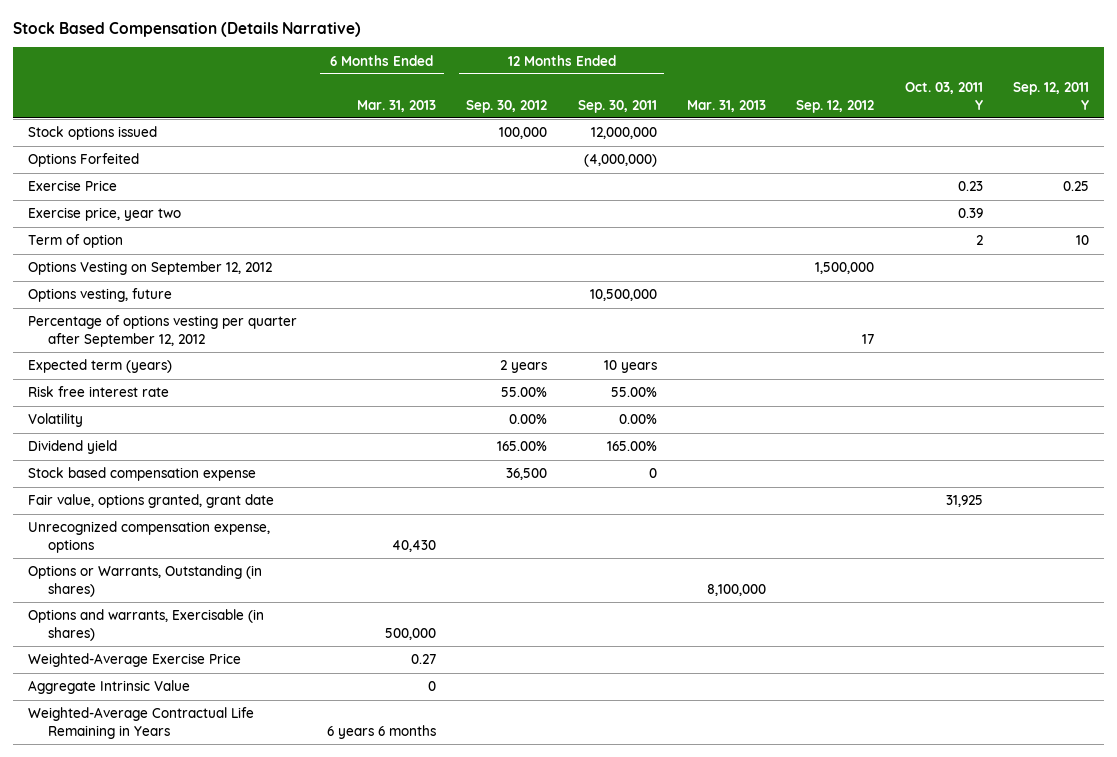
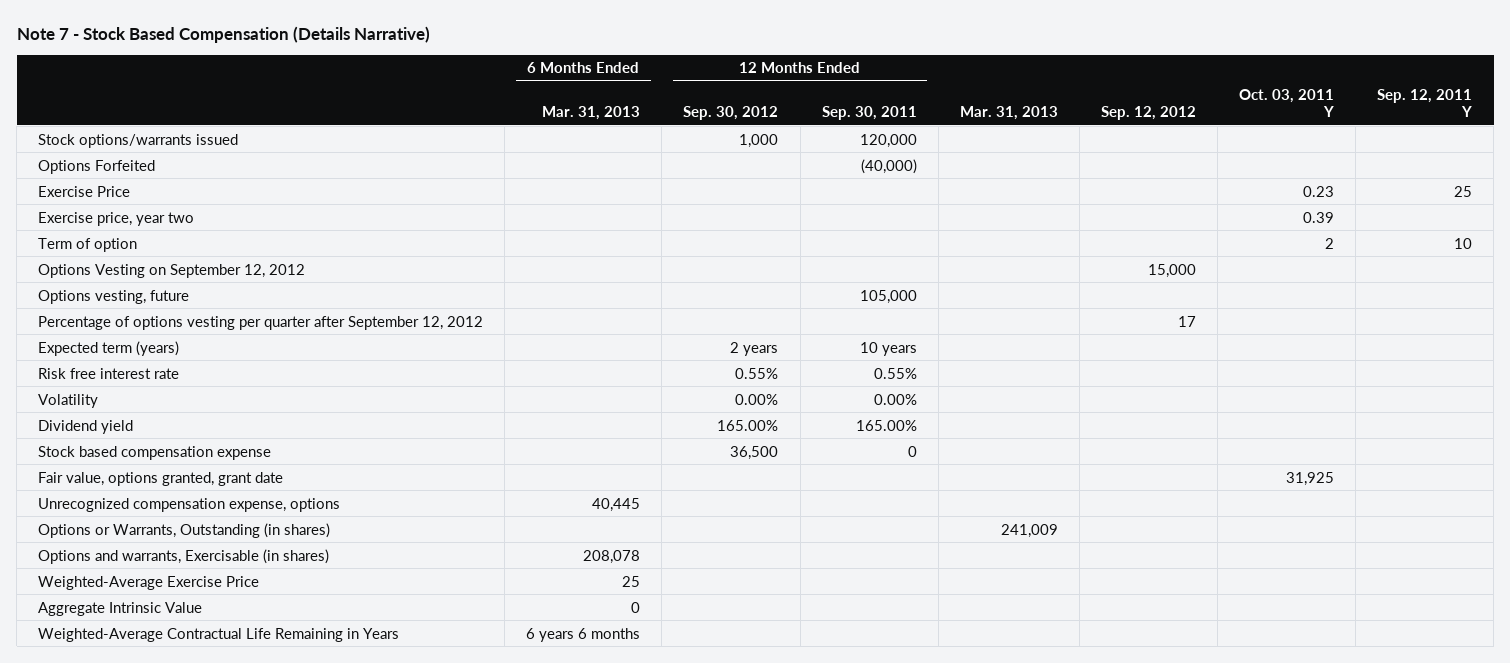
- Stock Based Compensation (Details Narrative)
+ Note 7 - Stock Based Compensation (Details Narrative)
- Stock options issued | | 100,000 | 12,000,000 | | | |
- Options Forfeited | | | (4,000,000) | | | |
- Exercise Price | | | | | | 0.23 | 0.25
+ Stock options/warrants issued | | 1,000 | 120,000 | | | |
+ Options Forfeited | | | (40,000) | | | |
+ Exercise Price | | | | | | 0.23 | 25
- Options Vesting on September 12, 2012 | | | | | 1,500,000 | |
- Options vesting, future | | | 10,500,000 | | | |
+ Options Vesting on September 12, 2012 | | | | | 15,000 | |
+ Options vesting, future | | | 105,000 | | | |
- Risk free interest rate | | 55.00% | 55.00% | | | |
+ Risk free interest rate | | 0.55% | 0.55% | | | |
- Unrecognized compensation expense, options | 40,430 | | | | | |
- Options or Warrants, Outstanding (in shares) | | | | 8,100,000 | | |
- Options and warrants, Exercisable (in shares) | 500,000 | | | | | |
- Weighted-Average Exercise Price | 0.27 | | | | | |
+ Unrecognized compensation expense, options | 40,445 | | | | | |
+ Options or Warrants, Outstanding (in shares) | | | | 241,009 | | |
+ Options and warrants, Exercisable (in shares) | 208,078 | | | | | |
+ Weighted-Average Exercise Price | 25 | | | | | |

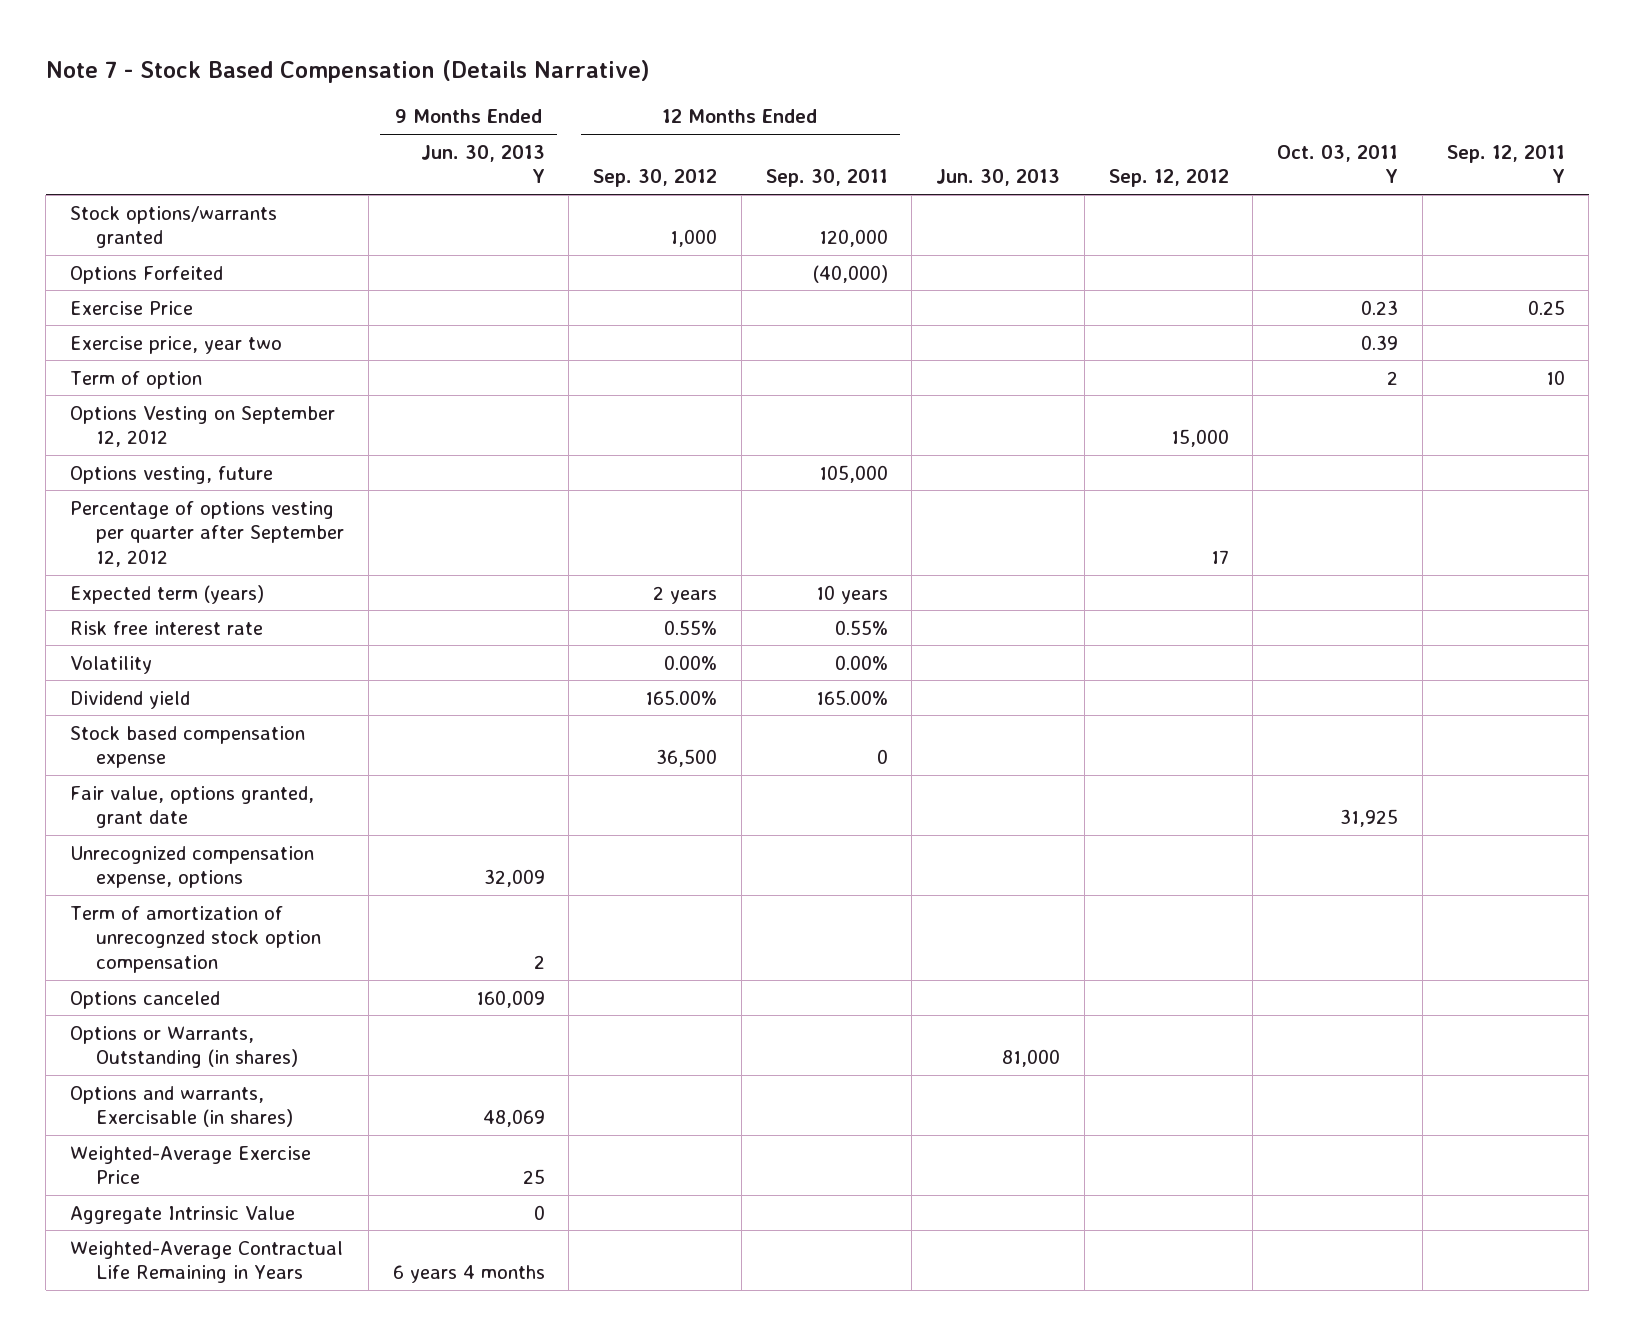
- | 6 Months Ended Mar. 31, 2013 | 12 Months Ended Sep. 30, 2012 | 12 Months Ended Sep. 30, 2011 | Mar. 31, 2013 | Sep. 12, 2012 | Oct. 03, 2011 Y | Sep. 12, 2011 Y
+ | 9 Months Ended Jun. 30, 2013 Y | 12 Months Ended Sep. 30, 2012 | 12 Months Ended Sep. 30, 2011 | Jun. 30, 2013 | Sep. 12, 2012 | Oct. 03, 2011 Y | Sep. 12, 2011 Y
- Stock options/warrants issued | | 1,000 | 120,000 | | | |
+ Stock options/warrants granted | | 1,000 | 120,000 | | | |
- Exercise Price | | | | | | 0.23 | 25
+ Exercise Price | | | | | | 0.23 | 0.25
+ Term of amortization of unrecognzed stock option compensation | 2 | | | | | |
+ Options canceled | 160,009 | | | | | |

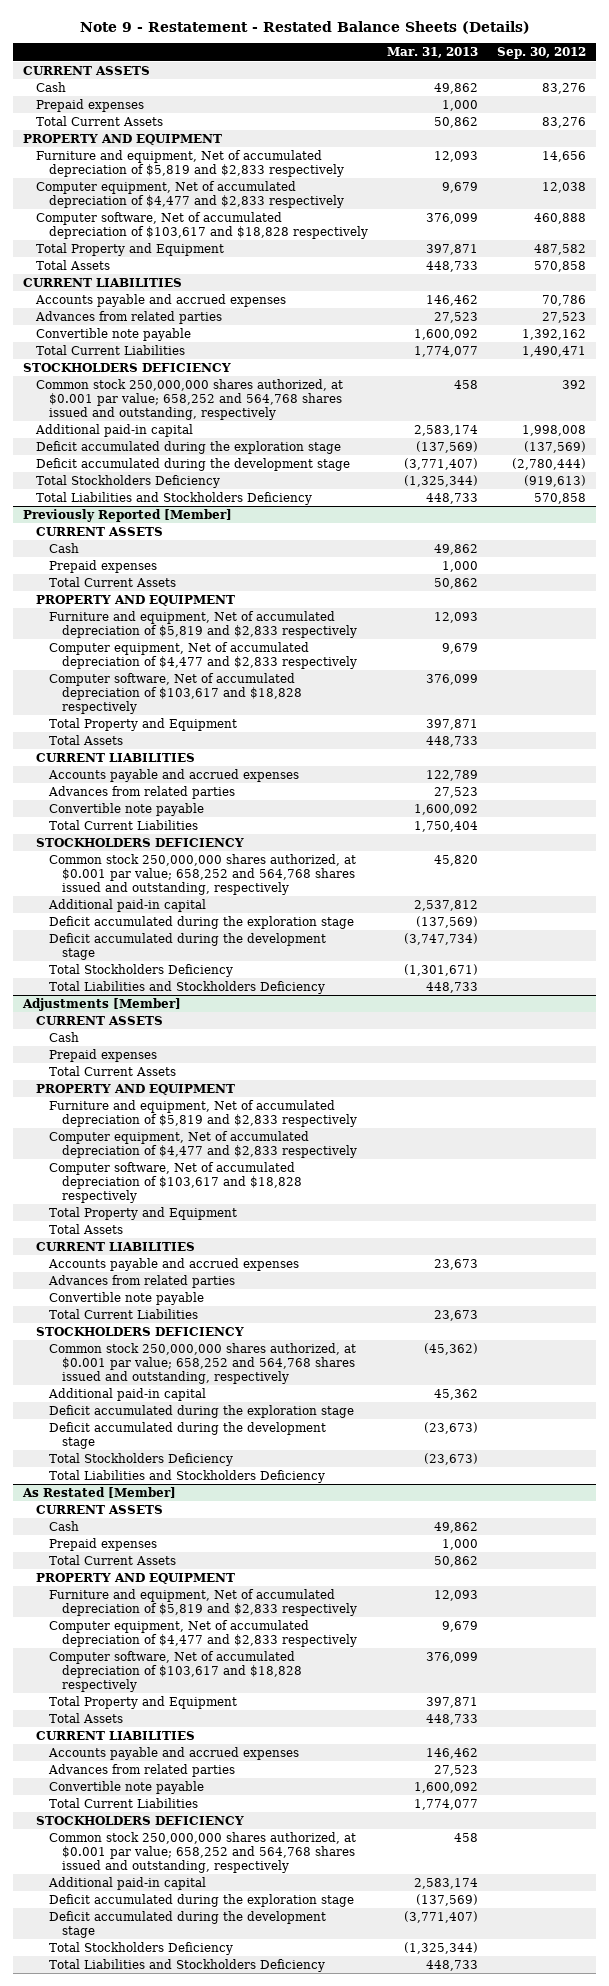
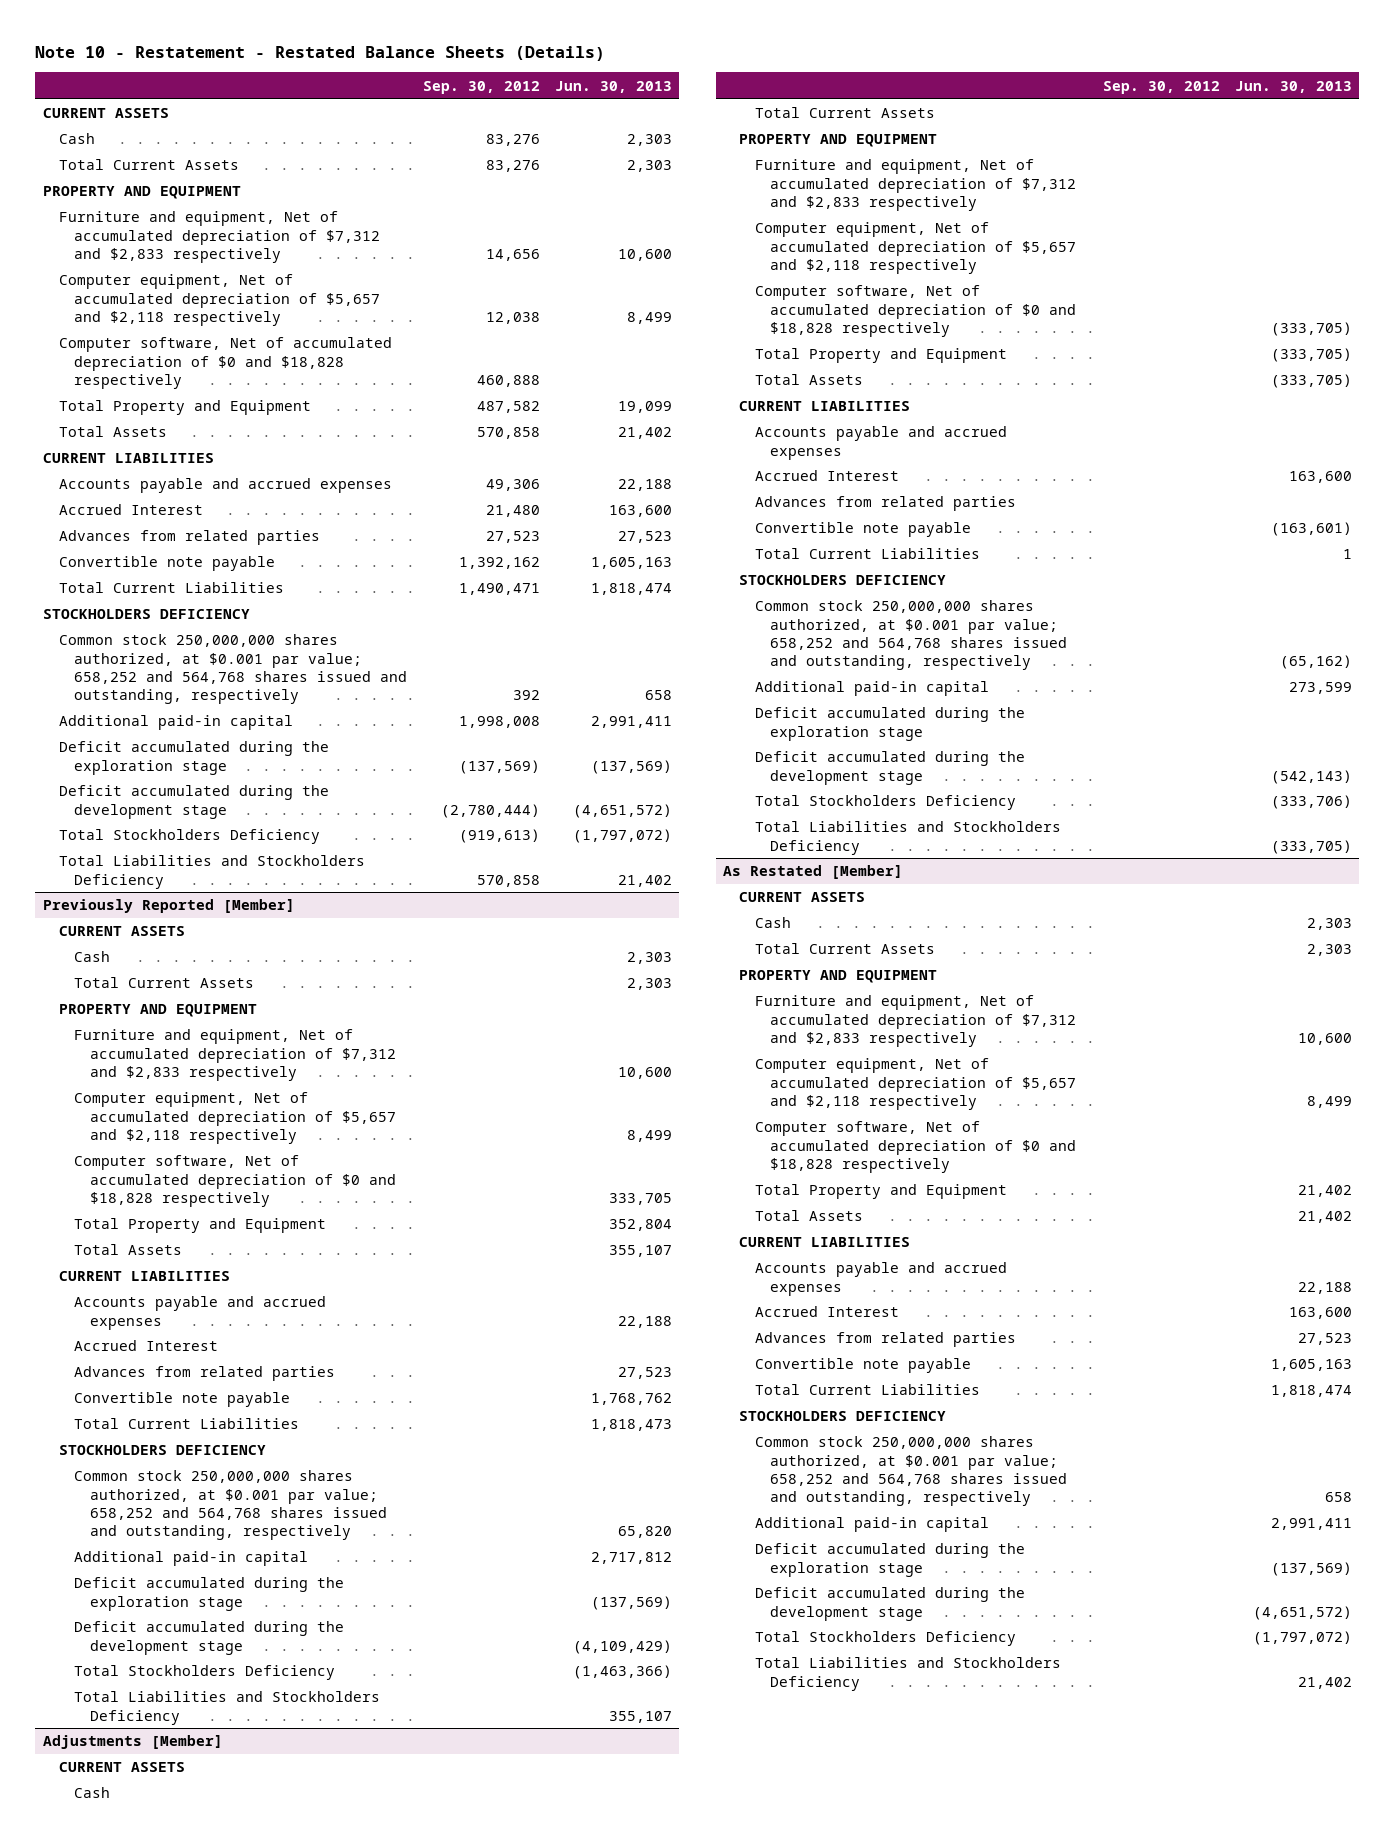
- Note 9 - Restatement - Restated Balance Sheets (Details)
+ Note 10 - Restatement - Restated Balance Sheets (Details)
- | Mar. 31, 2013 | Sep. 30, 2012
+ | Sep. 30, 2012 | Jun. 30, 2013
- Prepaid expenses | 1,000 |
- Furniture and equipment, Net of accumulated depreciation of $5,819 and $2,833 respectively | 12,093 | 14,656
- Computer equipment, Net of accumulated depreciation of $4,477 and $2,833 respectively | 9,679 | 12,038
- Computer software, Net of accumulated depreciation of $103,617 and $18,828 respectively | 376,099 | 460,888
+ Furniture and equipment, Net of accumulated depreciation of $7,312 and $2,833 respectively | 14,656 | 10,600
+ Computer equipment, Net of accumulated depreciation of $5,657 and $2,118 respectively | 12,038 | 8,499
+ Computer software, Net of accumulated depreciation of $0 and $18,828 respectively | 460,888 |
- Accounts payable and accrued expenses | 146,462 | 70,786
+ Accounts payable and accrued expenses | 49,306 | 22,188
+ Accrued Interest | 21,480 | 163,600
@ Previously Reported [Member]
- Prepaid expenses | 1,000 |
- Furniture and equipment, Net of accumulated depreciation of $5,819 and $2,833 respectively | 12,093 |
- Computer equipment, Net of accumulated depreciation of $4,477 and $2,833 respectively | 9,679 |
- Computer software, Net of accumulated depreciation of $103,617 and $18,828 respectively | 376,099 |
+ Furniture and equipment, Net of accumulated depreciation of $7,312 and $2,833 respectively | | 10,600
+ Computer equipment, Net of accumulated depreciation of $5,657 and $2,118 respectively | | 8,499
+ Computer software, Net of accumulated depreciation of $0 and $18,828 respectively | | 333,705
+ Accrued Interest
@ Adjustments [Member]
- Prepaid expenses
- Furniture and equipment, Net of accumulated depreciation of $5,819 and $2,833 respectively
- Computer equipment, Net of accumulated depreciation of $4,477 and $2,833 respectively
- Computer software, Net of accumulated depreciation of $103,617 and $18,828 respectively
+ Furniture and equipment, Net of accumulated depreciation of $7,312 and $2,833 respectively
+ Computer equipment, Net of accumulated depreciation of $5,657 and $2,118 respectively
+ Computer software, Net of accumulated depreciation of $0 and $18,828 respectively | | (333,705)
+ Accrued Interest | | 163,600
@ As Restated [Member]
- Prepaid expenses | 1,000 |
- Furniture and equipment, Net of accumulated depreciation of $5,819 and $2,833 respectively | 12,093 |
- Computer equipment, Net of accumulated depreciation of $4,477 and $2,833 respectively | 9,679 |
- Computer software, Net of accumulated depreciation of $103,617 and $18,828 respectively | 376,099 |
+ Furniture and equipment, Net of accumulated depreciation of $7,312 and $2,833 respectively | | 10,600
+ Computer equipment, Net of accumulated depreciation of $5,657 and $2,118 respectively | | 8,499
+ Computer software, Net of accumulated depreciation of $0 and $18,828 respectively
+ Accrued Interest | | 163,600

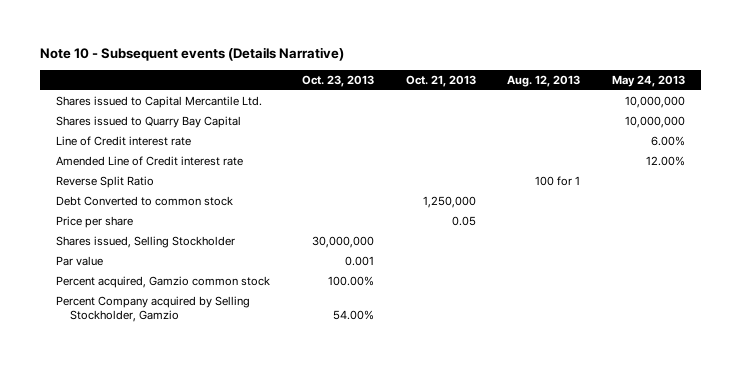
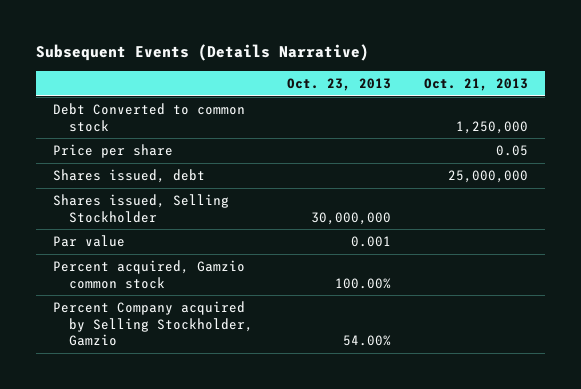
- Note 10 - Subsequent events (Details Narrative)
+ Subsequent Events (Details Narrative)
- | Oct. 23, 2013 | Oct. 21, 2013 | Aug. 12, 2013 | May 24, 2013
+ | Oct. 23, 2013 | Oct. 21, 2013
- Shares issued to Capital Mercantile Ltd. | | | | 10,000,000
- Shares issued to Quarry Bay Capital | | | | 10,000,000
- Line of Credit interest rate | | | | 6.00%
- Amended Line of Credit interest rate | | | | 12.00%
- Reverse Split Ratio | | | 100 for 1 |
+ Shares issued, debt | | 25,000,000

